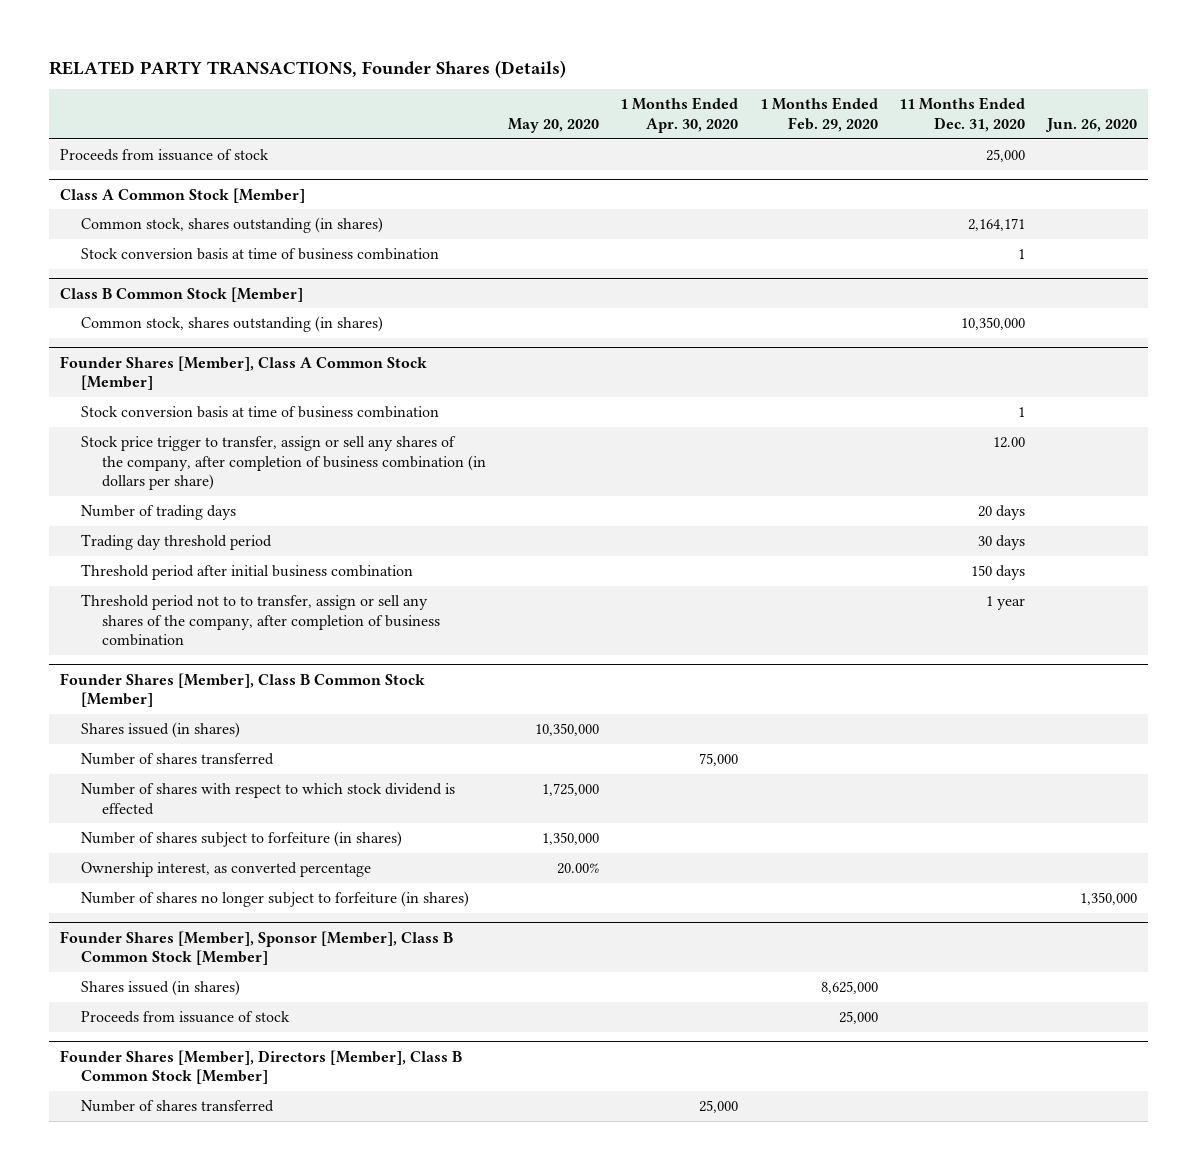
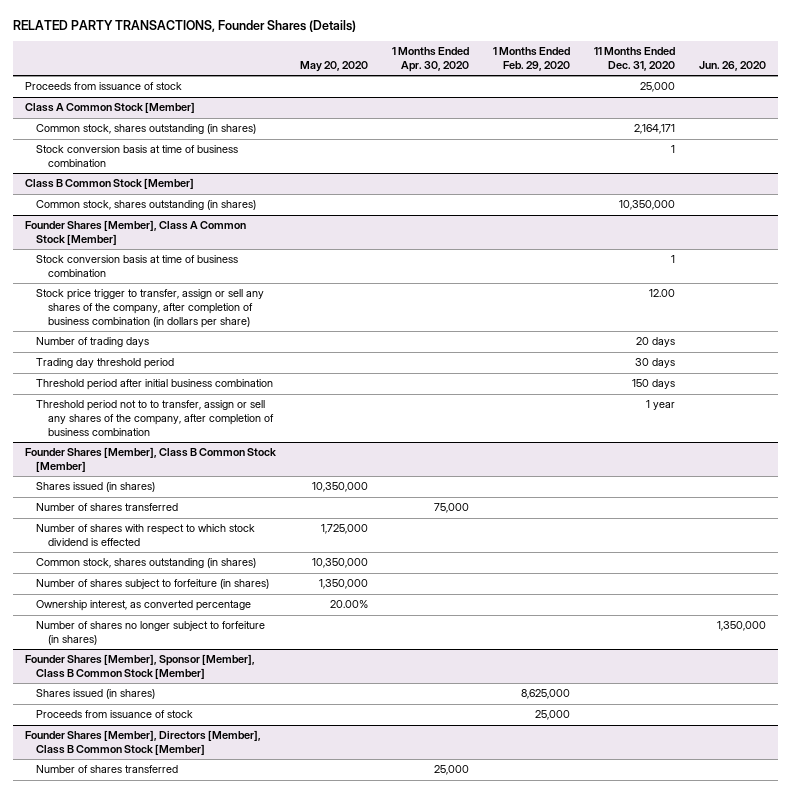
@ Founder Shares [Member], Class B Common Stock [Member]
+ Common stock, shares outstanding (in shares) | 10,350,000 | | | |

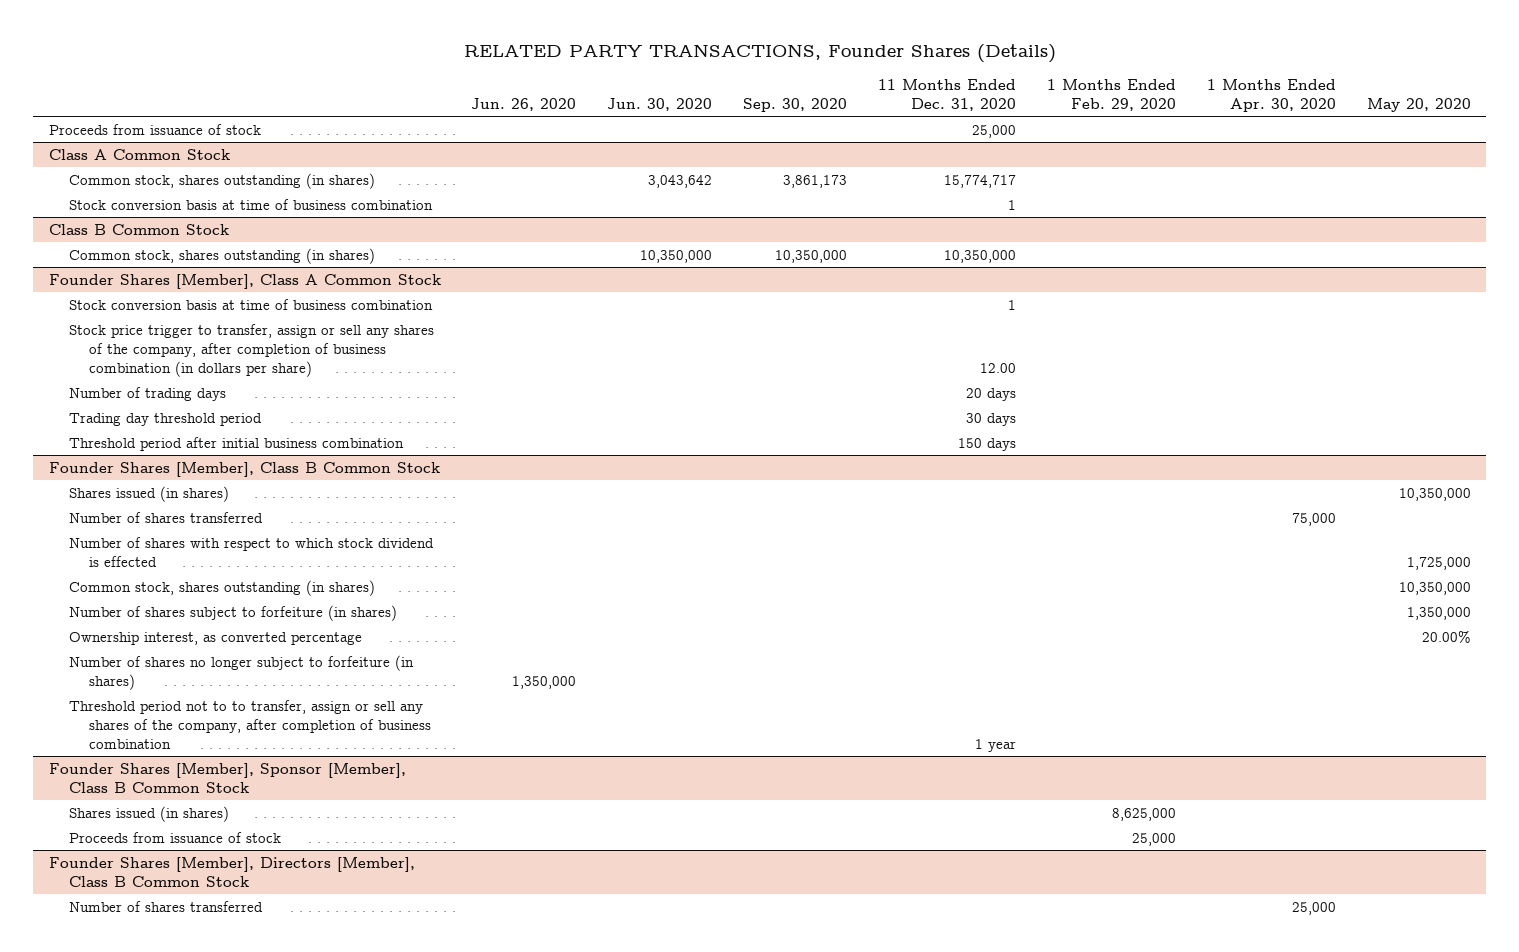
- | May 20, 2020 | 1 Months Ended Apr. 30, 2020 | 1 Months Ended Feb. 29, 2020 | 11 Months Ended Dec. 31, 2020 | Jun. 26, 2020
+ | Jun. 26, 2020 | Jun. 30, 2020 | Sep. 30, 2020 | 11 Months Ended Dec. 31, 2020 | 1 Months Ended Feb. 29, 2020 | 1 Months Ended Apr. 30, 2020 | May 20, 2020
- Class A Common Stock [Member]
- Common stock, shares outstanding (in shares) | | | | 2,164,171 |
+ Class A Common Stock
+ Common stock, shares outstanding (in shares) | | 3,043,642 | 3,861,173 | 15,774,717 | | |
- Class B Common Stock [Member]
+ Class B Common Stock
- Founder Shares [Member], Class A Common Stock [Member]
+ Founder Shares [Member], Class A Common Stock
- Threshold period not to to transfer, assign or sell any shares of the company, after completion of business combination | | | | 1 year |
- Founder Shares [Member], Class B Common Stock [Member]
+ Founder Shares [Member], Class B Common Stock
- Founder Shares [Member], Sponsor [Member], Class B Common Stock [Member]
+ Threshold period not to to transfer, assign or sell any shares of the company, after completion of business combination | | | | 1 year | | |
+ Founder Shares [Member], Sponsor [Member], Class B Common Stock
- Founder Shares [Member], Directors [Member], Class B Common Stock [Member]
+ Founder Shares [Member], Directors [Member], Class B Common Stock

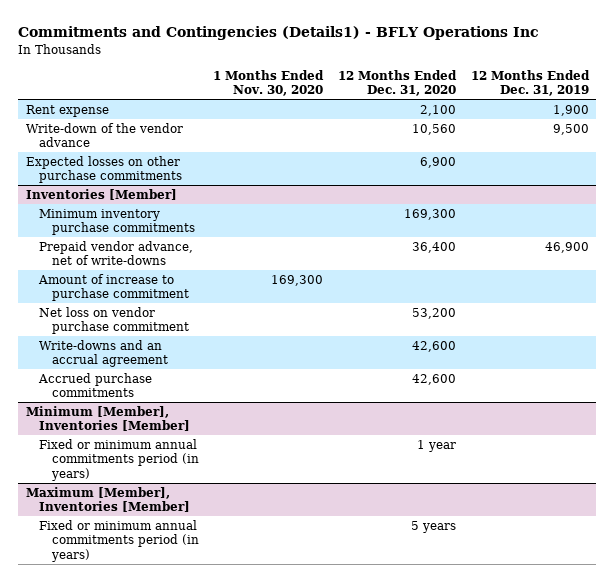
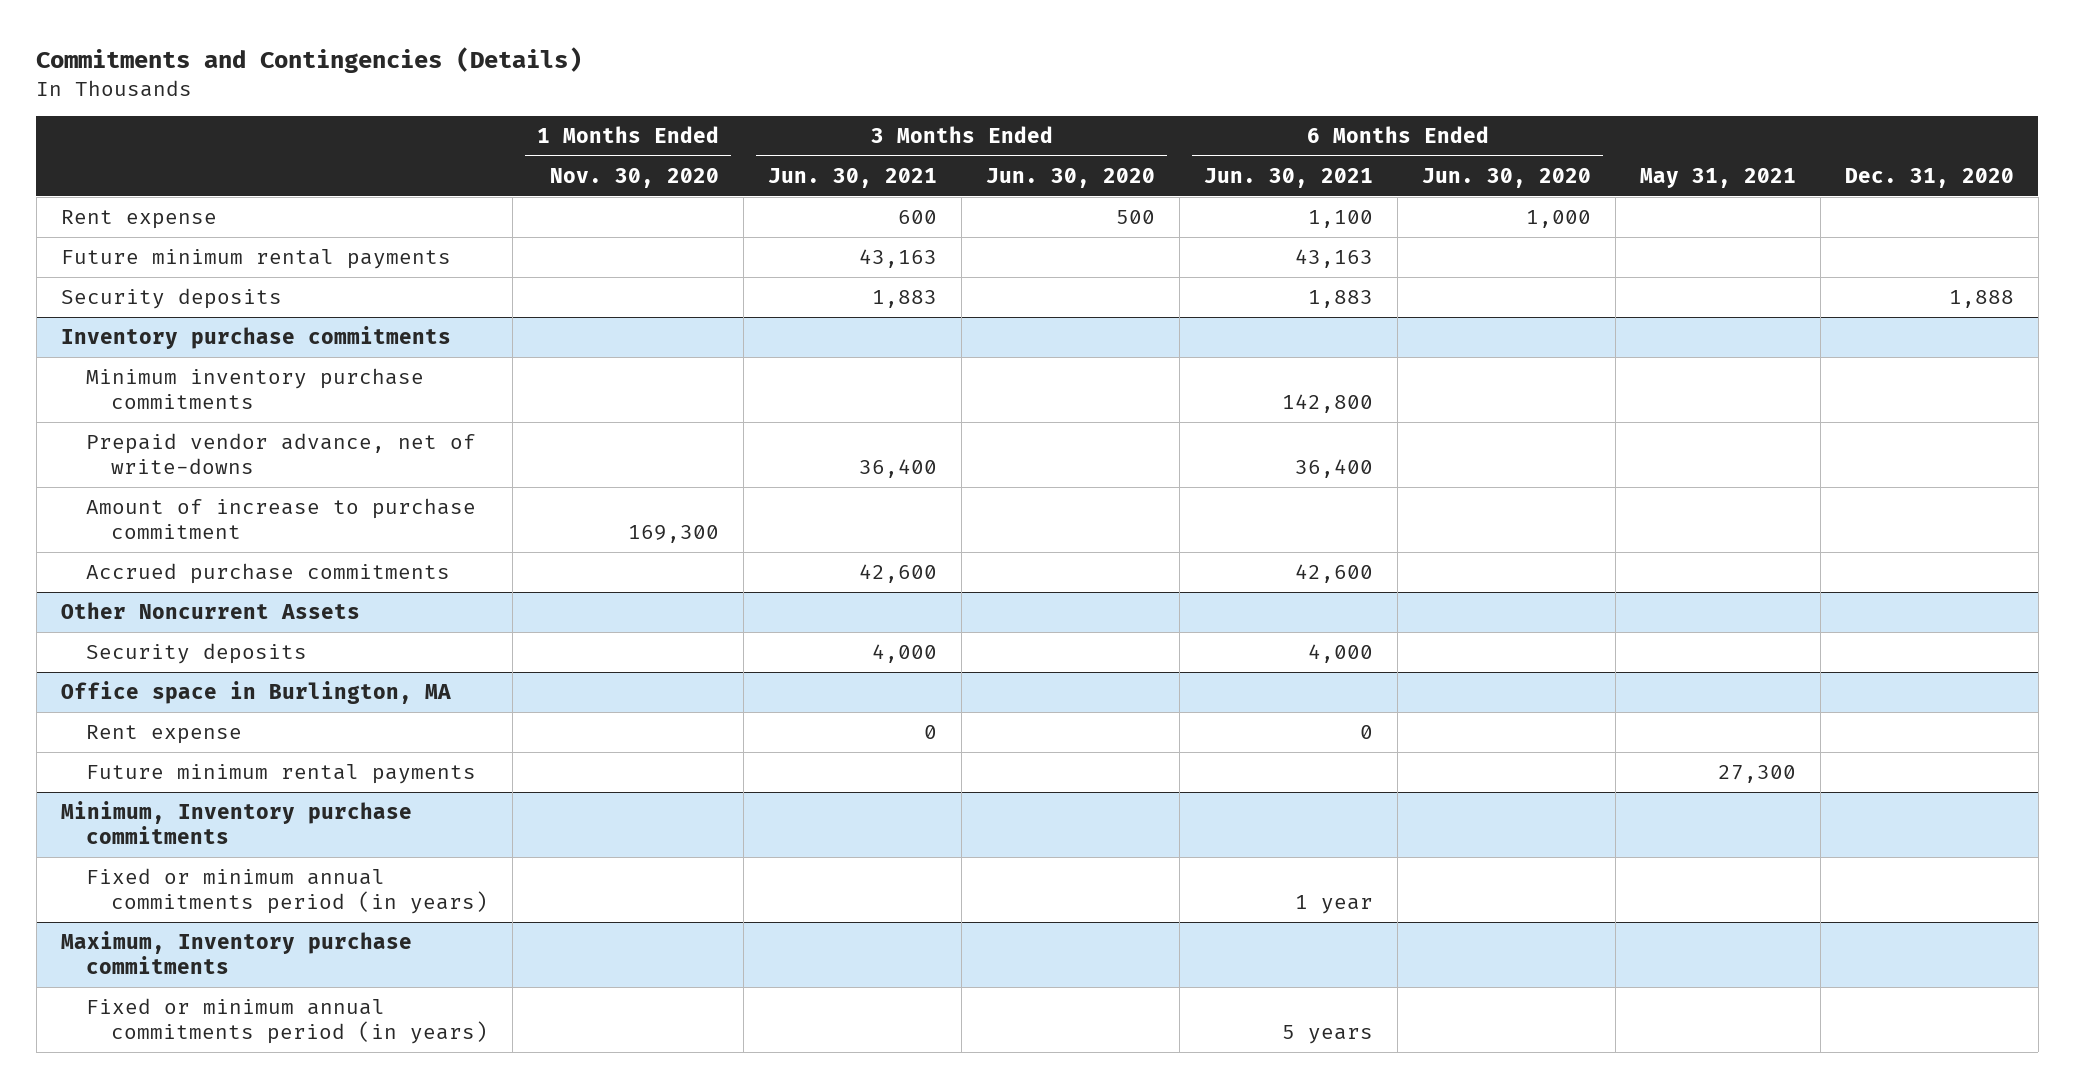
- Commitments and Contingencies (Details1) - BFLY Operations Inc
+ Commitments and Contingencies (Details)
- | 1 Months Ended Nov. 30, 2020 | 12 Months Ended Dec. 31, 2020 | 12 Months Ended Dec. 31, 2019
+ | 1 Months Ended Nov. 30, 2020 | 3 Months Ended Jun. 30, 2021 | 3 Months Ended Jun. 30, 2020 | 6 Months Ended Jun. 30, 2021 | 6 Months Ended Jun. 30, 2020 | May 31, 2021 | Dec. 31, 2020
- Write-down of the vendor advance | | 10,560 | 9,500
- Expected losses on other purchase commitments | | 6,900 |
- Inventories [Member]
+ Future minimum rental payments | | 43,163 | | 43,163 | | |
+ Security deposits | | 1,883 | | 1,883 | | | 1,888
+ Inventory purchase commitments
- Net loss on vendor purchase commitment | | 53,200 |
- Write-downs and an accrual agreement | | 42,600 |
- Minimum [Member], Inventories [Member]
- Fixed or minimum annual commitments period (in years) | | 1 year |
- Maximum [Member], Inventories [Member]
- Fixed or minimum annual commitments period (in years) | | 5 years |
+ Other Noncurrent Assets
+ Security deposits | | 4,000 | | 4,000 | | |
+ Office space in Burlington, MA
+ Rent expense | | 0 | | 0 | | |
+ Future minimum rental payments | | | | | | 27,300 |
+ Minimum, Inventory purchase commitments
+ Fixed or minimum annual commitments period (in years) | | | | 1 year | | |
+ Maximum, Inventory purchase commitments
+ Fixed or minimum annual commitments period (in years) | | | | 5 years | | |

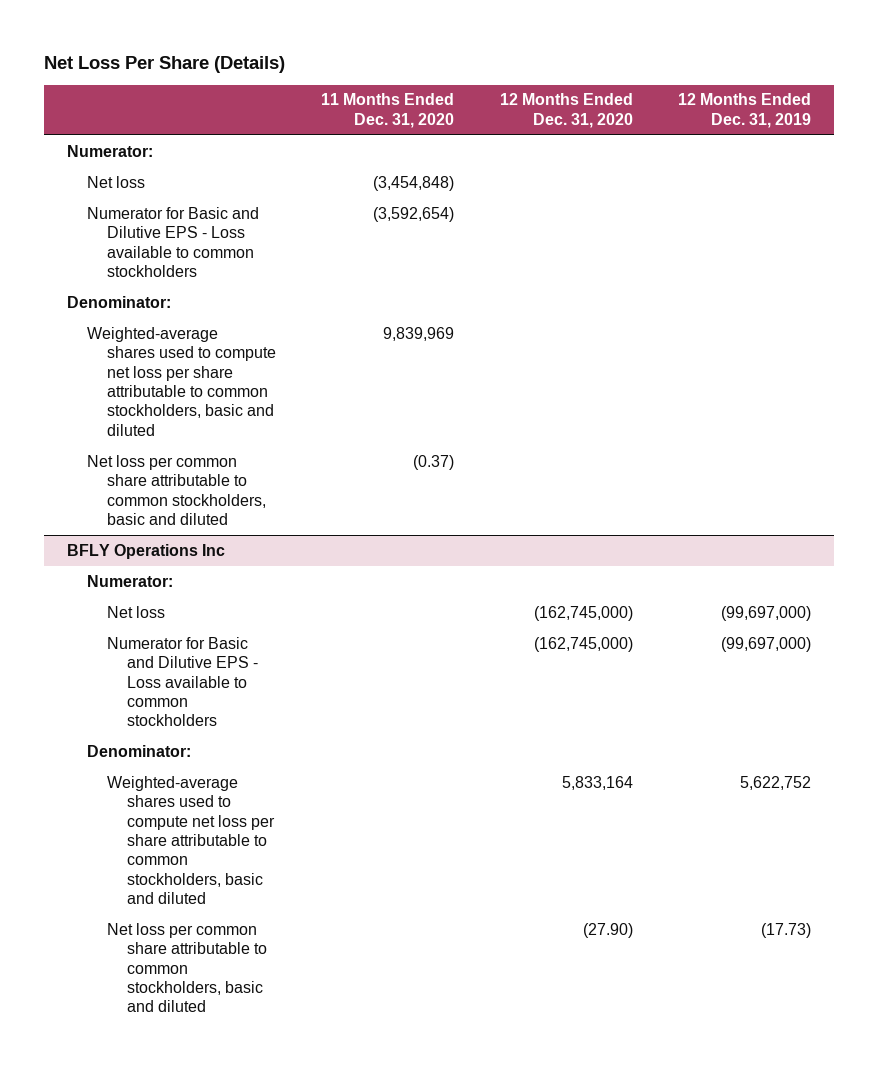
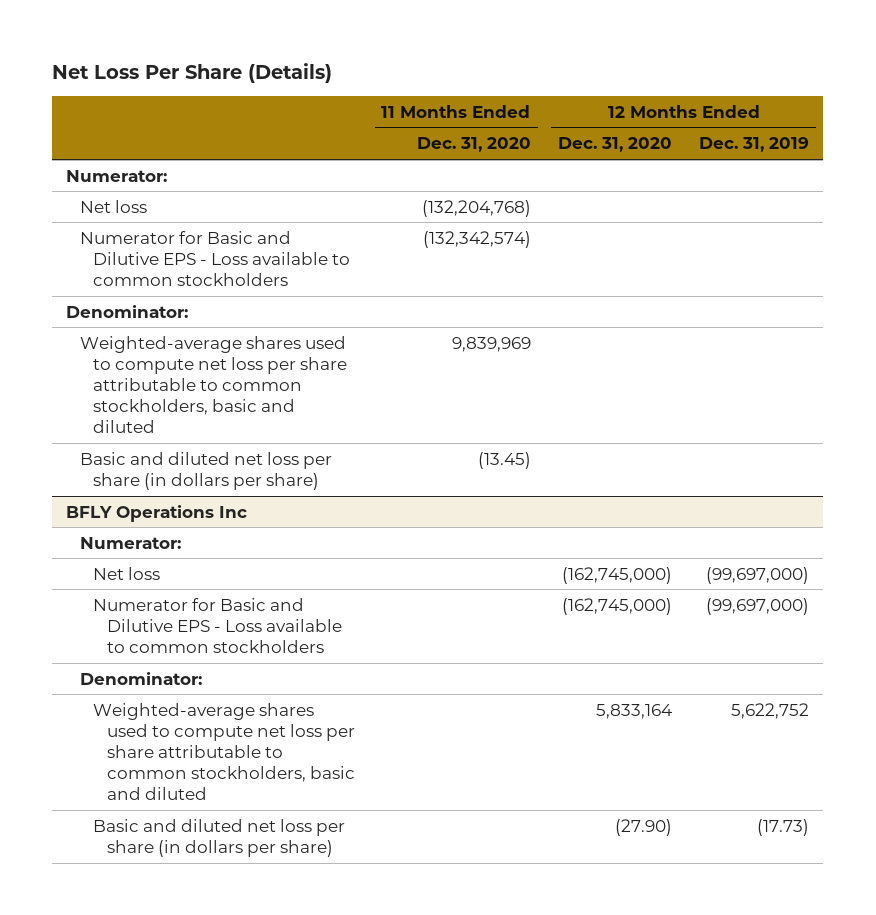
- Net loss | (3,454,848) | |
- Numerator for Basic and Dilutive EPS - Loss available to common stockholders | (3,592,654) | |
+ Net loss | (132,204,768) | |
+ Numerator for Basic and Dilutive EPS - Loss available to common stockholders | (132,342,574) | |
- Net loss per common share attributable to common stockholders, basic and diluted | (0.37) | |
+ Basic and diluted net loss per share (in dollars per share) | (13.45) | |
@ BFLY Operations Inc
- Net loss per common share attributable to common stockholders, basic and diluted | | (27.90) | (17.73)
+ Basic and diluted net loss per share (in dollars per share) | | (27.90) | (17.73)

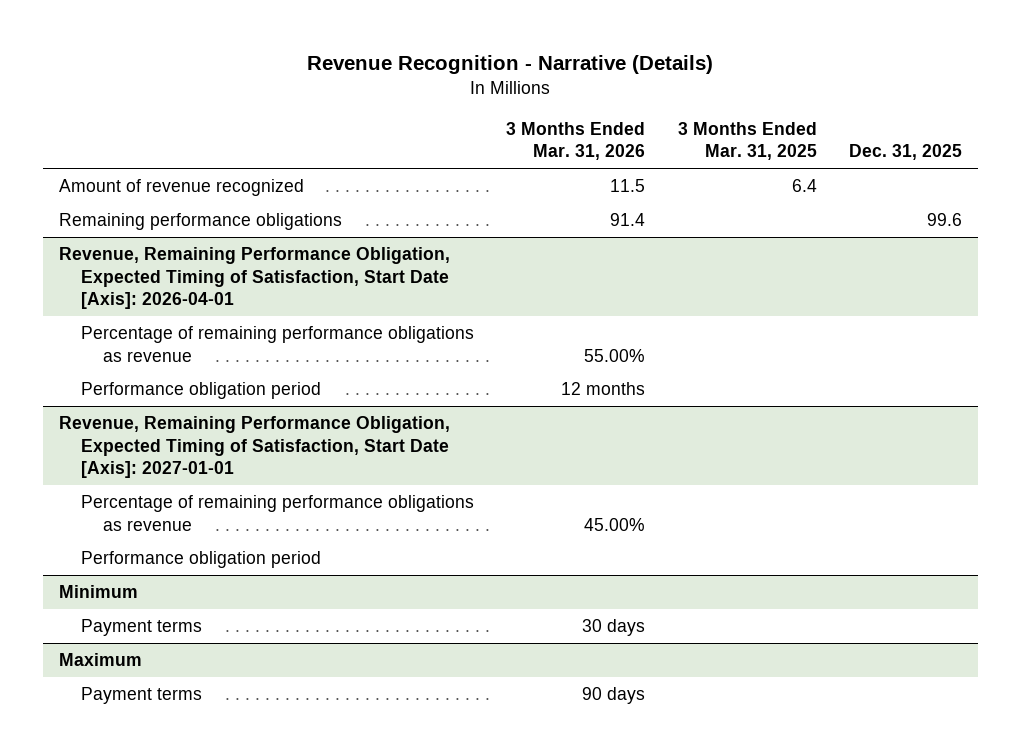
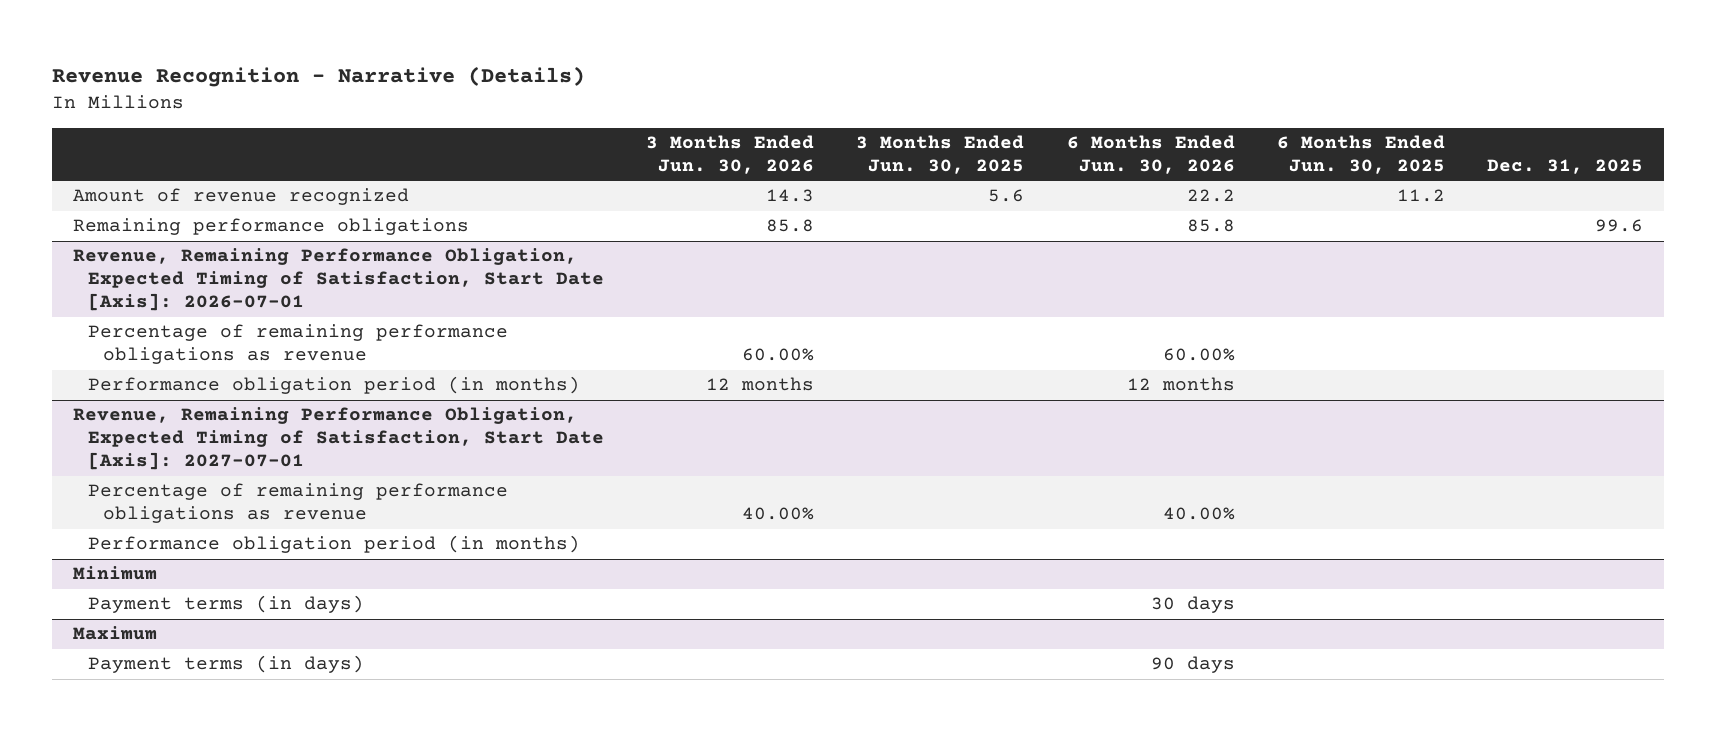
- | 3 Months Ended Mar. 31, 2026 | 3 Months Ended Mar. 31, 2025 | Dec. 31, 2025
+ | 3 Months Ended Jun. 30, 2026 | 3 Months Ended Jun. 30, 2025 | 6 Months Ended Jun. 30, 2026 | 6 Months Ended Jun. 30, 2025 | Dec. 31, 2025
- Revenue, Remaining Performance Obligation, Expected Timing of Satisfaction, Start Date [Axis]: 2026-04-01
- Percentage of remaining performance obligations as revenue | 55.00% | |
- Performance obligation period | 12 months | |
- Revenue, Remaining Performance Obligation, Expected Timing of Satisfaction, Start Date [Axis]: 2027-01-01
- Percentage of remaining performance obligations as revenue | 45.00% | |
- Performance obligation period
+ Revenue, Remaining Performance Obligation, Expected Timing of Satisfaction, Start Date [Axis]: 2026-07-01
+ Percentage of remaining performance obligations as revenue | 60.00% | | 60.00% | |
+ Performance obligation period (in months) | 12 months | | 12 months | |
+ Revenue, Remaining Performance Obligation, Expected Timing of Satisfaction, Start Date [Axis]: 2027-07-01
+ Percentage of remaining performance obligations as revenue | 40.00% | | 40.00% | |
+ Performance obligation period (in months)
@ Minimum
- Payment terms | 30 days | |
+ Payment terms (in days) | | | 30 days | |
@ Maximum
- Payment terms | 90 days | |
+ Payment terms (in days) | | | 90 days | |

